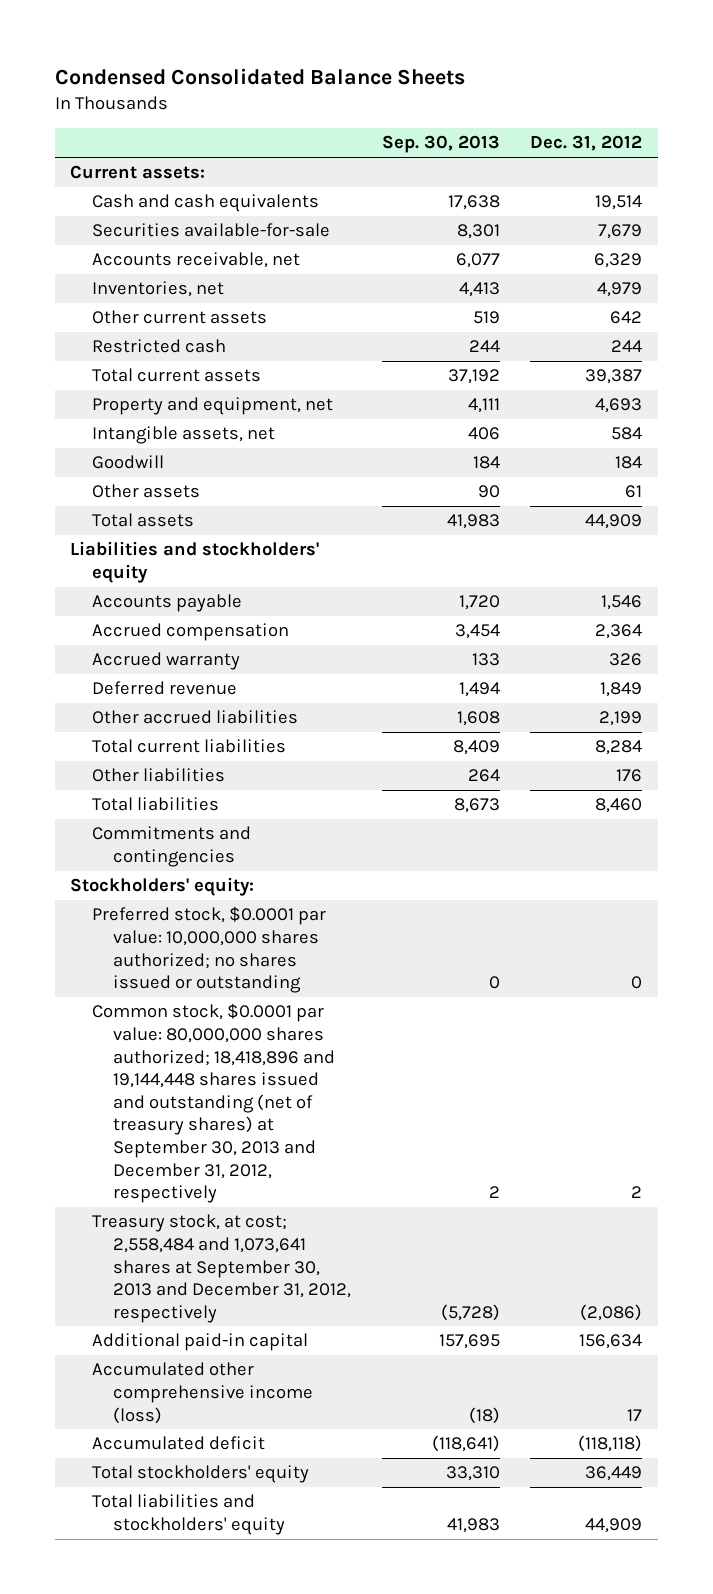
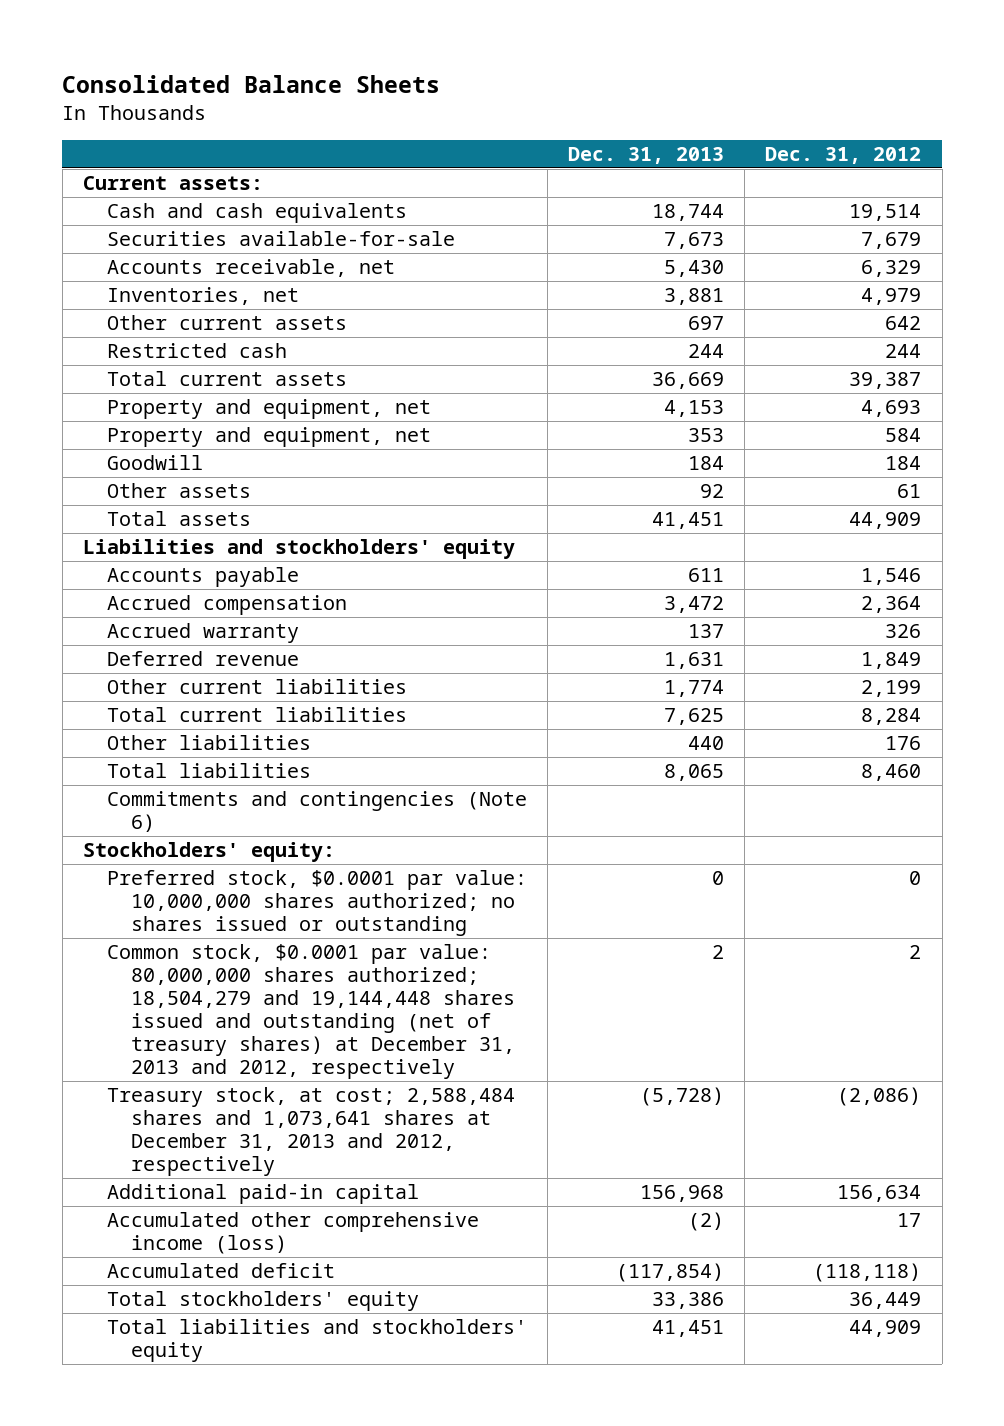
- Condensed Consolidated Balance Sheets
+ Consolidated Balance Sheets
- | Sep. 30, 2013 | Dec. 31, 2012
+ | Dec. 31, 2013 | Dec. 31, 2012
- Intangible assets, net | 406 | 584
+ Property and equipment, net | 353 | 584
- Other accrued liabilities | 1,608 | 2,199
+ Other current liabilities | 1,774 | 2,199
- Commitments and contingencies
+ Commitments and contingencies (Note 6)
- Common stock, $0.0001 par value: 80,000,000 shares authorized; 18,418,896 and 19,144,448 shares issued and outstanding (net of treasury shares) at September 30, 2013 and December 31, 2012, respectively | 2 | 2
- Treasury stock, at cost; 2,558,484 and 1,073,641 shares at September 30, 2013 and December 31, 2012, respectively | (5,728) | (2,086)
+ Common stock, $0.0001 par value: 80,000,000 shares authorized; 18,504,279 and 19,144,448 shares issued and outstanding (net of treasury shares) at December 31, 2013 and 2012, respectively | 2 | 2
+ Treasury stock, at cost; 2,588,484 shares and 1,073,641 shares at December 31, 2013 and 2012, respectively | (5,728) | (2,086)

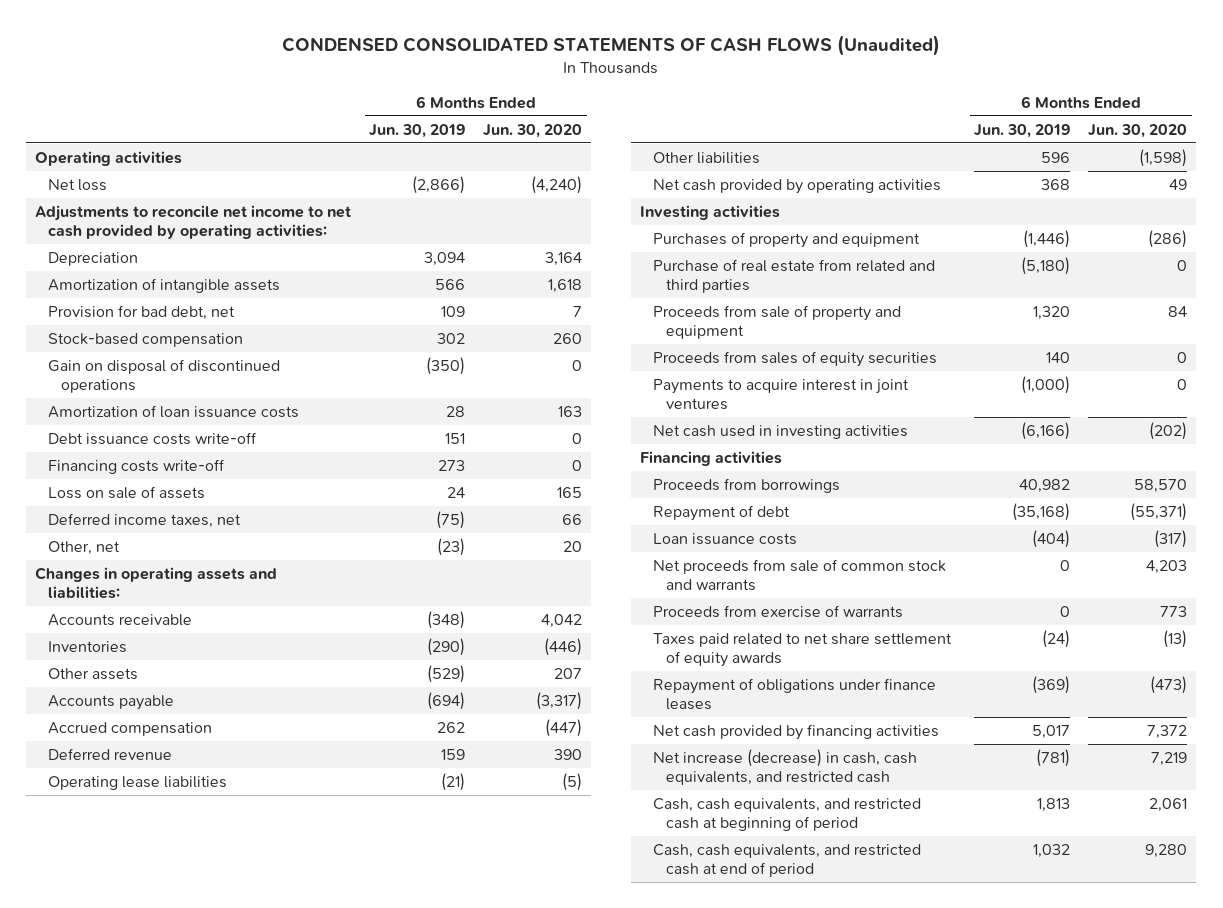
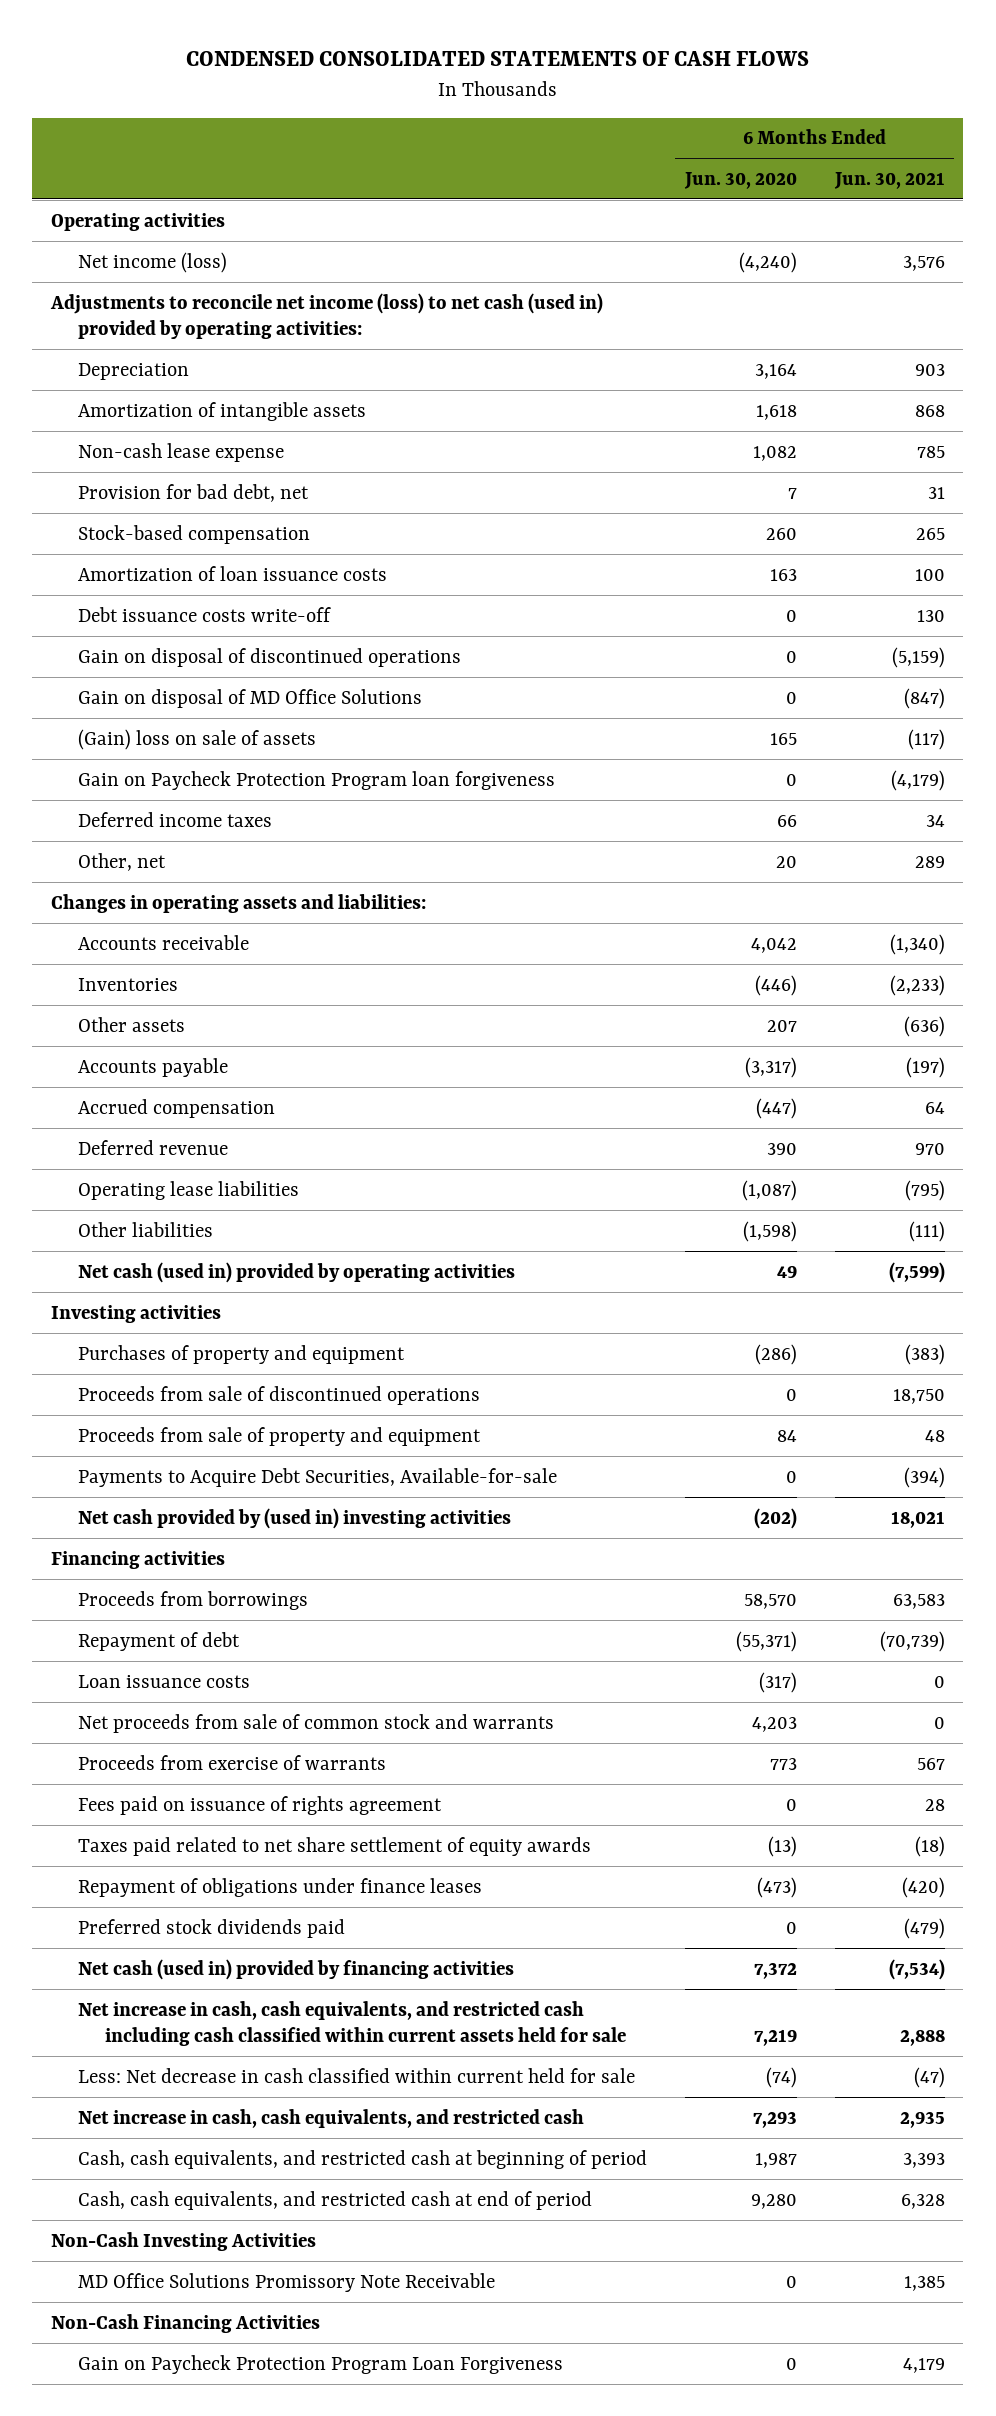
- CONDENSED CONSOLIDATED STATEMENTS OF CASH FLOWS (Unaudited)
+ CONDENSED CONSOLIDATED STATEMENTS OF CASH FLOWS
- | 6 Months Ended Jun. 30, 2019 | 6 Months Ended Jun. 30, 2020
+ | 6 Months Ended Jun. 30, 2020 | 6 Months Ended Jun. 30, 2021
- Net loss | (2,866) | (4,240)
- Adjustments to reconcile net income to net cash provided by operating activities:
+ Net income (loss) | (4,240) | 3,576
+ Adjustments to reconcile net income (loss) to net cash (used in) provided by operating activities:
+ Non-cash lease expense | 1,082 | 785
- Financing costs write-off | 273 | 0
- Loss on sale of assets | 24 | 165
- Deferred income taxes, net | (75) | 66
moved down: Gain on disposal of discontinued operations | 0 | (5,159)
+ Gain on disposal of MD Office Solutions | 0 | (847)
+ (Gain) loss on sale of assets | 165 | (117)
+ Gain on Paycheck Protection Program loan forgiveness | 0 | (4,179)
+ Deferred income taxes | 66 | 34
- Operating lease liabilities | (21) | (5)
+ Operating lease liabilities | (1,087) | (795)
- Net cash provided by operating activities | 368 | 49
+ Net cash (used in) provided by operating activities | 49 | (7,599)
- Purchase of real estate from related and third parties | (5,180) | 0
+ Proceeds from sale of discontinued operations | 0 | 18,750
- Proceeds from sales of equity securities | 140 | 0
- Payments to acquire interest in joint ventures | (1,000) | 0
- Net cash used in investing activities | (6,166) | (202)
+ Payments to Acquire Debt Securities, Available-for-sale | 0 | (394)
+ Net cash provided by (used in) investing activities | (202) | 18,021
+ Fees paid on issuance of rights agreement | 0 | 28
- Net cash provided by financing activities | 5,017 | 7,372
- Net increase (decrease) in cash, cash equivalents, and restricted cash | (781) | 7,219
- Cash, cash equivalents, and restricted cash at beginning of period | 1,813 | 2,061
+ Preferred stock dividends paid | 0 | (479)
+ Net cash (used in) provided by financing activities | 7,372 | (7,534)
+ Net increase in cash, cash equivalents, and restricted cash including cash classified within current assets held for sale | 7,219 | 2,888
+ Less: Net decrease in cash classified within current held for sale | (74) | (47)
+ Net increase in cash, cash equivalents, and restricted cash | 7,293 | 2,935
+ Cash, cash equivalents, and restricted cash at beginning of period | 1,987 | 3,393
+ Non-Cash Investing Activities
+ MD Office Solutions Promissory Note Receivable | 0 | 1,385
+ Non-Cash Financing Activities
+ Gain on Paycheck Protection Program Loan Forgiveness | 0 | 4,179

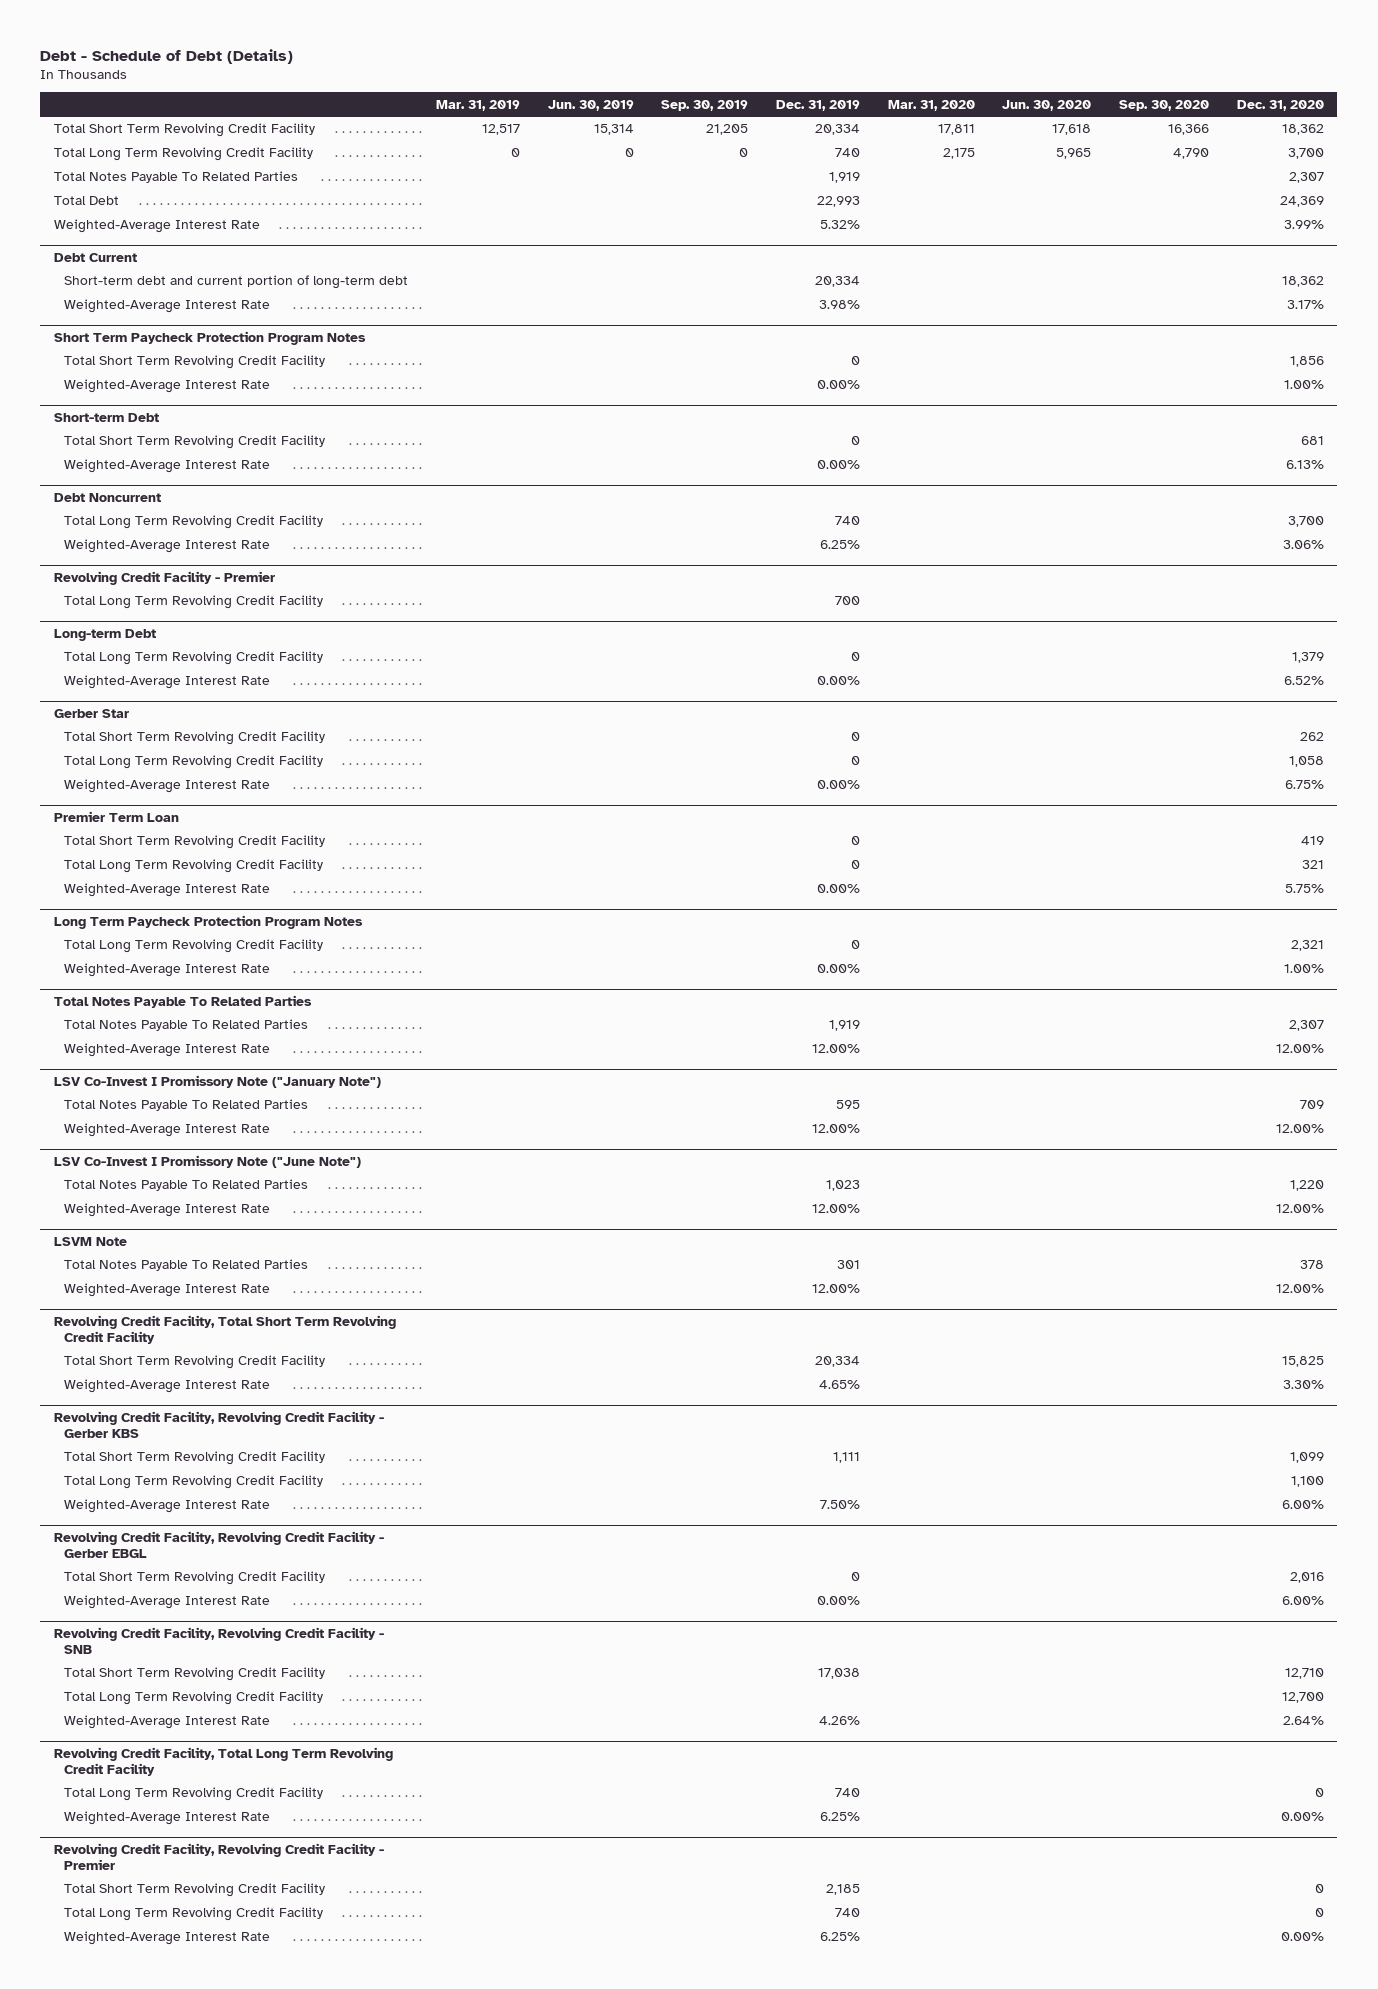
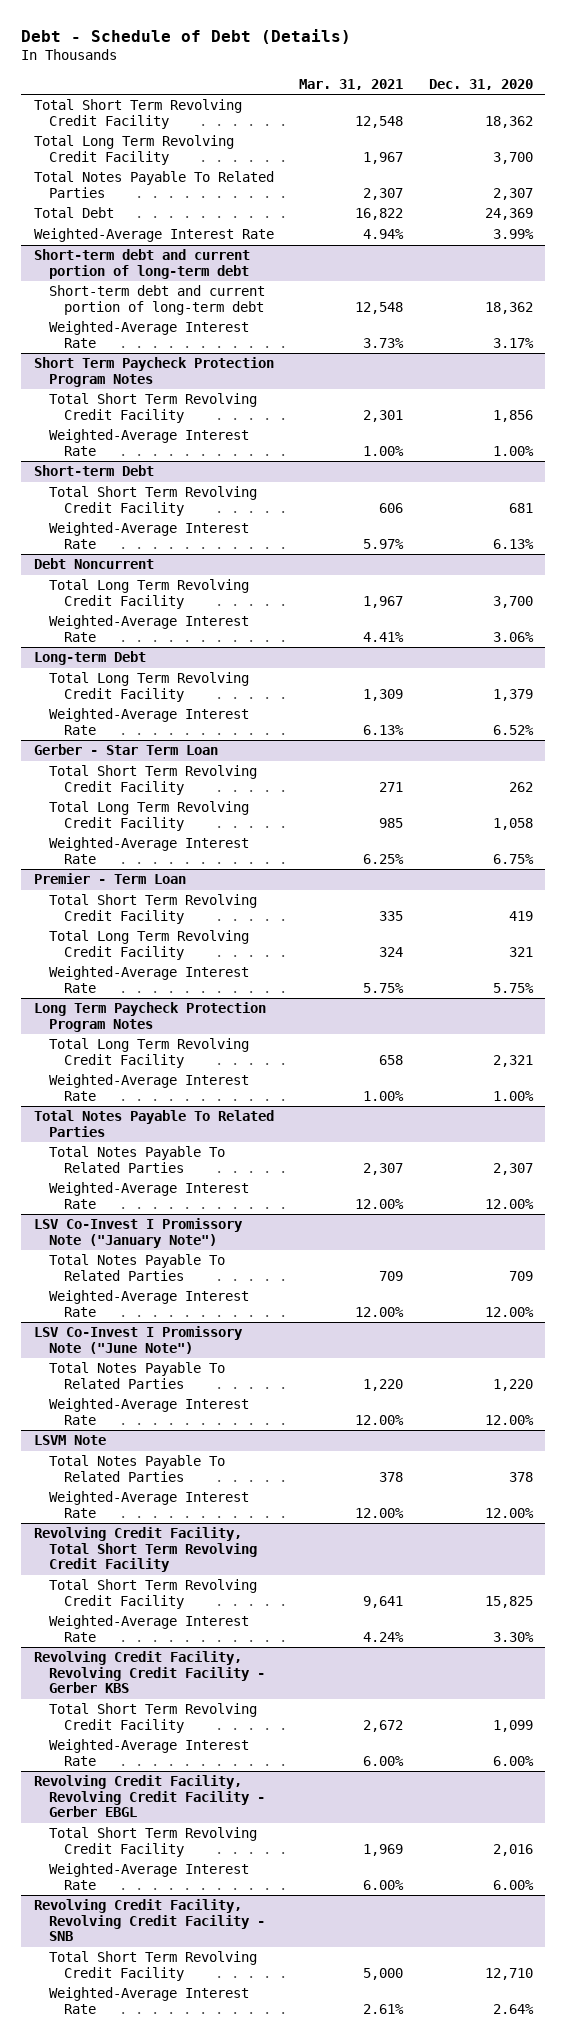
- | Mar. 31, 2019 | Jun. 30, 2019 | Sep. 30, 2019 | Dec. 31, 2019 | Mar. 31, 2020 | Jun. 30, 2020 | Sep. 30, 2020 | Dec. 31, 2020
+ | Mar. 31, 2021 | Dec. 31, 2020
- Debt Current
+ Short-term debt and current portion of long-term debt
- Revolving Credit Facility - Premier
- Total Long Term Revolving Credit Facility | | | | 700 | | | |
- Gerber Star
+ Gerber - Star Term Loan
- Premier Term Loan
+ Premier - Term Loan
@ Revolving Credit Facility, Revolving Credit Facility - Gerber KBS
- Total Long Term Revolving Credit Facility | | | | | | | | 1,100
@ Revolving Credit Facility, Revolving Credit Facility - SNB
- Total Long Term Revolving Credit Facility | | | | | | | | 12,700
- Revolving Credit Facility, Total Long Term Revolving Credit Facility
- Total Long Term Revolving Credit Facility | | | | 740 | | | | 0
- Weighted-Average Interest Rate | | | | 6.25% | | | | 0.00%
- Revolving Credit Facility, Revolving Credit Facility - Premier
- Total Short Term Revolving Credit Facility | | | | 2,185 | | | | 0
- Total Long Term Revolving Credit Facility | | | | 740 | | | | 0
- Weighted-Average Interest Rate | | | | 6.25% | | | | 0.00%

